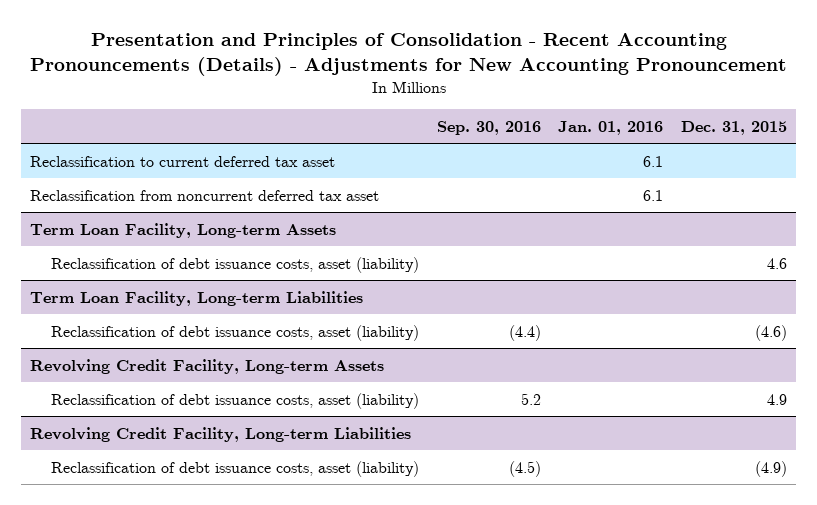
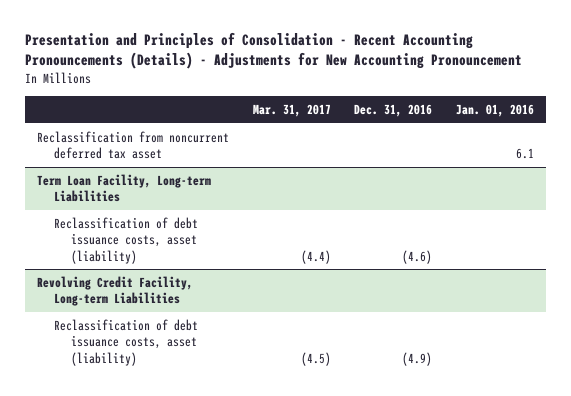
- | Sep. 30, 2016 | Jan. 01, 2016 | Dec. 31, 2015
+ | Mar. 31, 2017 | Dec. 31, 2016 | Jan. 01, 2016
- Reclassification to current deferred tax asset | | 6.1 |
- Term Loan Facility, Long-term Assets
- Reclassification of debt issuance costs, asset (liability) | | | 4.6
- Revolving Credit Facility, Long-term Assets
- Reclassification of debt issuance costs, asset (liability) | 5.2 | | 4.9

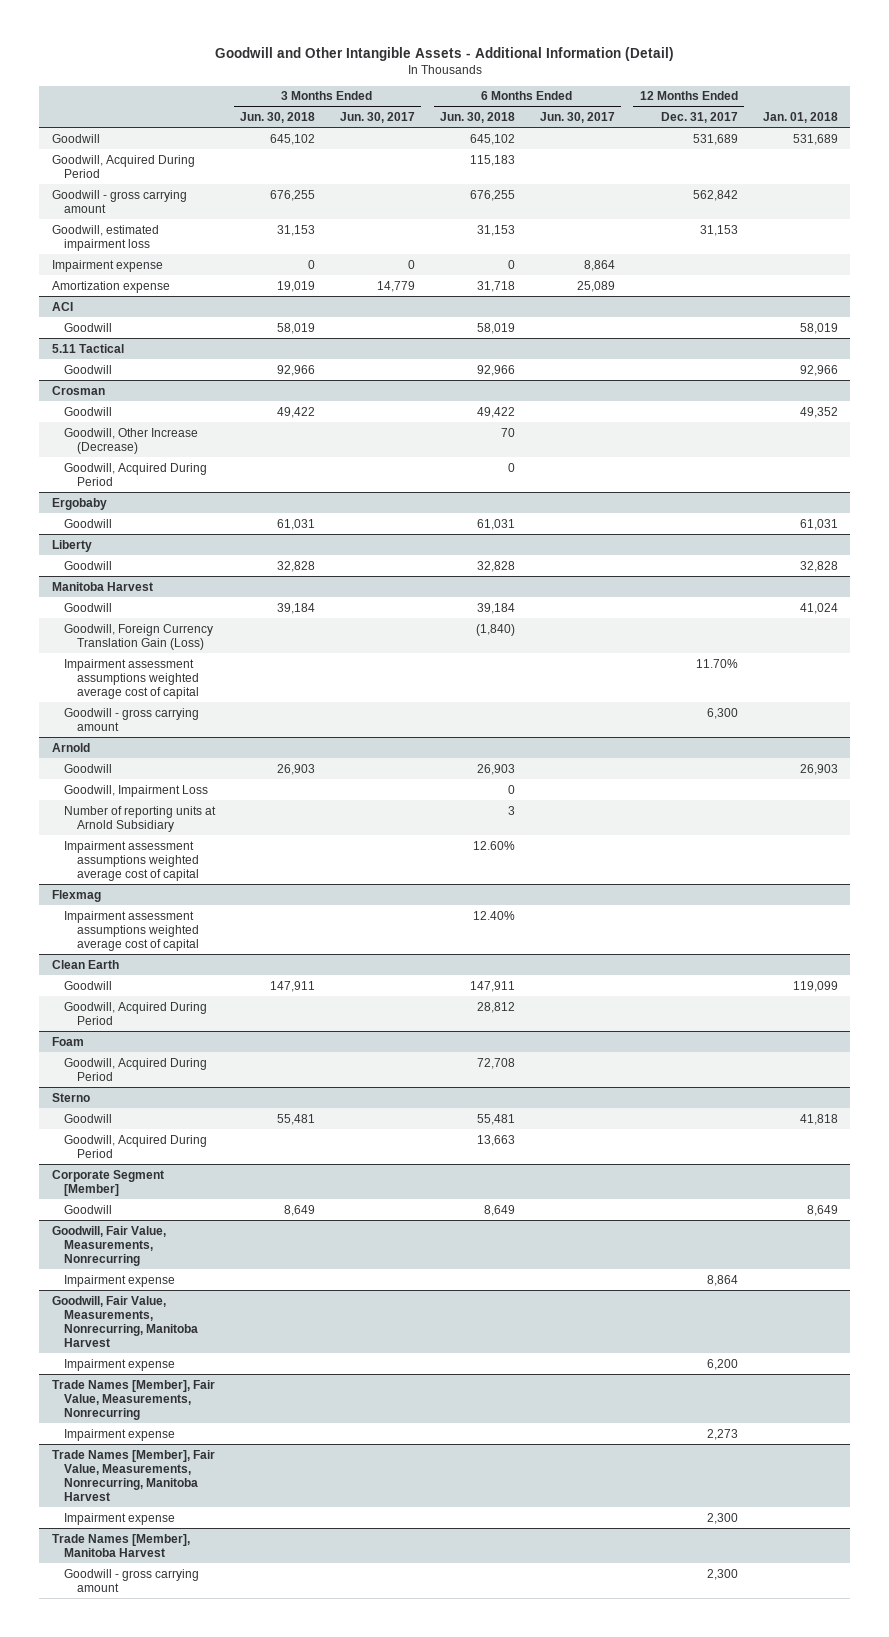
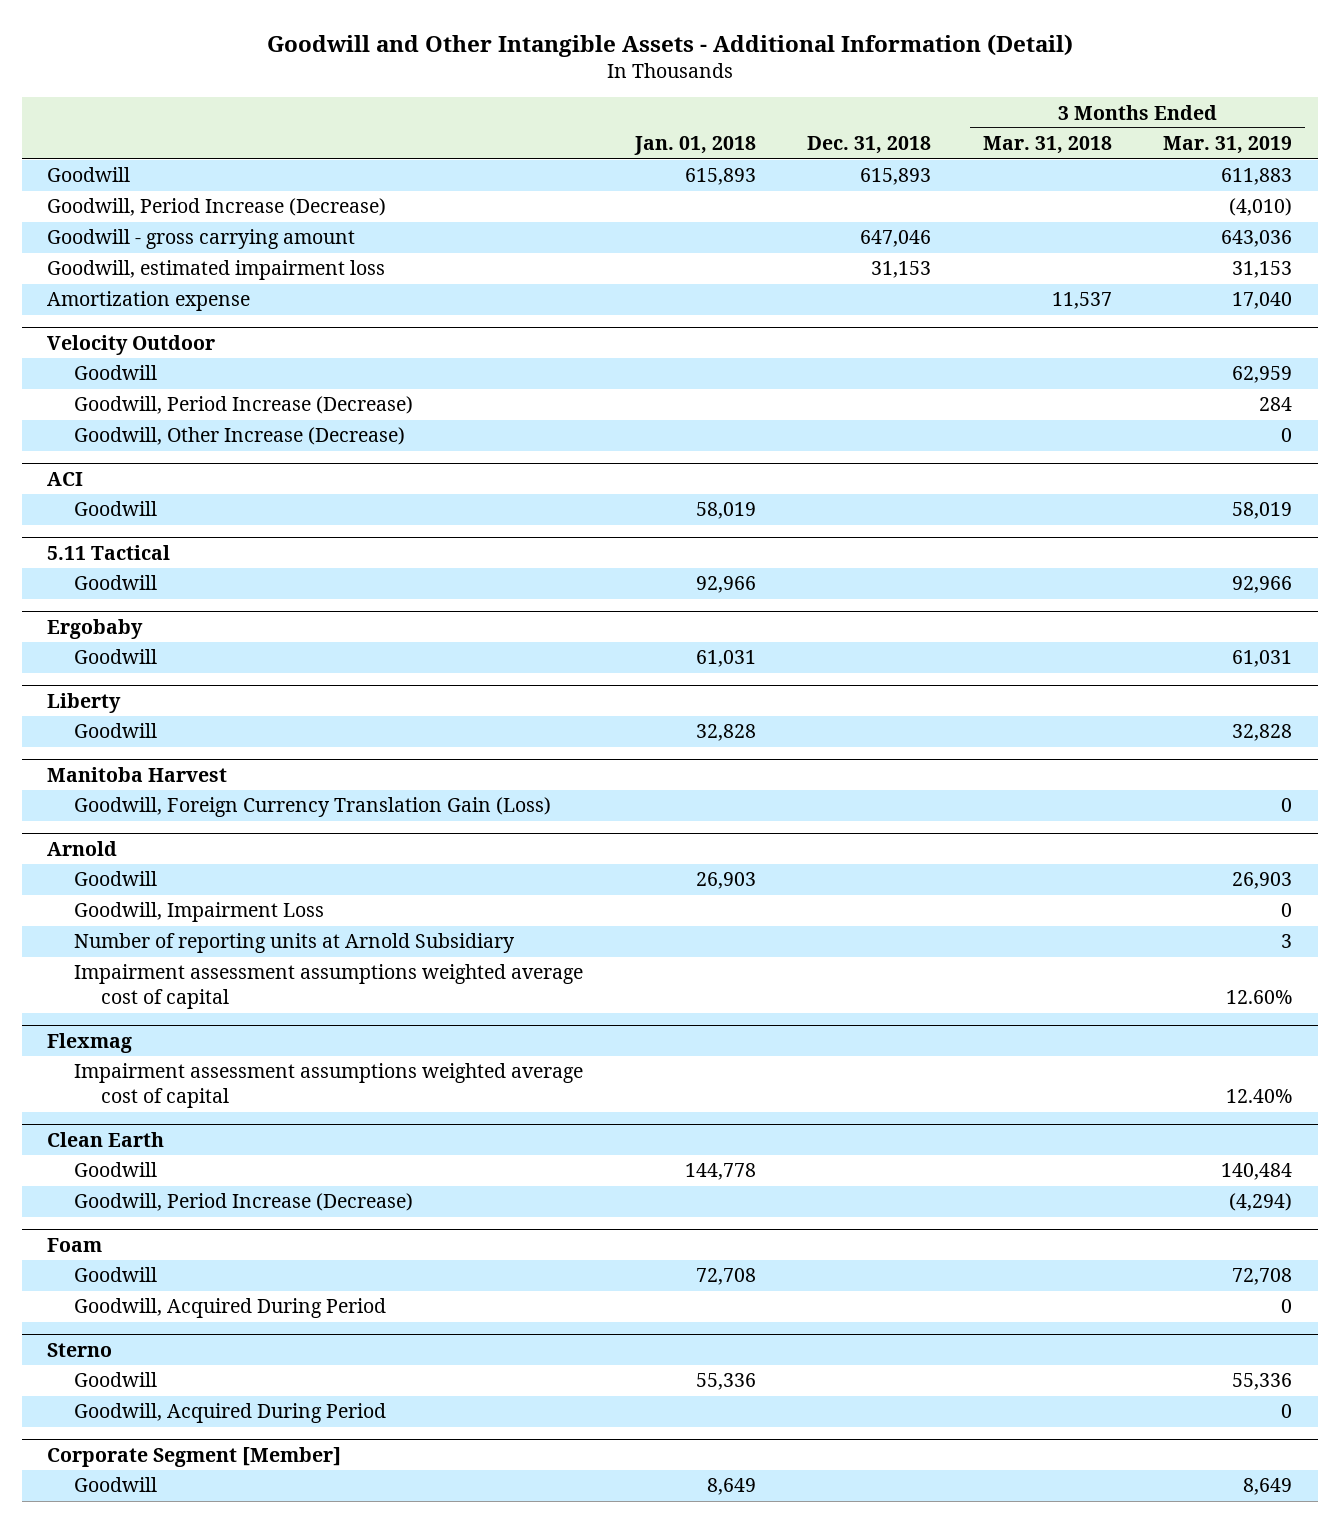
- | 3 Months Ended Jun. 30, 2018 | 3 Months Ended Jun. 30, 2017 | 6 Months Ended Jun. 30, 2018 | 6 Months Ended Jun. 30, 2017 | 12 Months Ended Dec. 31, 2017 | Jan. 01, 2018
+ | Jan. 01, 2018 | Dec. 31, 2018 | 3 Months Ended Mar. 31, 2018 | 3 Months Ended Mar. 31, 2019
- Goodwill | 645,102 | | 645,102 | | 531,689 | 531,689
- Goodwill, Acquired During Period | | | 115,183 | | |
+ Goodwill | 615,893 | 615,893 | | 611,883
+ Goodwill, Period Increase (Decrease) | | | | (4,010)
- Impairment expense | 0 | 0 | 0 | 8,864 | |
+ Velocity Outdoor
+ Goodwill | | | | 62,959
+ Goodwill, Period Increase (Decrease) | | | | 284
+ Goodwill, Other Increase (Decrease) | | | | 0
- Crosman
- Goodwill | 49,422 | | 49,422 | | | 49,352
- Goodwill, Other Increase (Decrease) | | | 70 | | |
- Goodwill, Acquired During Period | | | 0 | | |
@ Manitoba Harvest
- Goodwill | 39,184 | | 39,184 | | | 41,024
- Impairment assessment assumptions weighted average cost of capital | | | | | 11.70% |
- Goodwill - gross carrying amount | | | | | 6,300 |
@ Clean Earth
- Goodwill | 147,911 | | 147,911 | | | 119,099
- Goodwill, Acquired During Period | | | 28,812 | | |
+ Goodwill | 144,778 | | | 140,484
+ Goodwill, Period Increase (Decrease) | | | | (4,294)
@ Foam
+ Goodwill | 72,708 | | | 72,708
@ Sterno
- Goodwill | 55,481 | | 55,481 | | | 41,818
+ Goodwill | 55,336 | | | 55,336
- Goodwill, Fair Value, Measurements, Nonrecurring
- Impairment expense | | | | | 8,864 |
- Goodwill, Fair Value, Measurements, Nonrecurring, Manitoba Harvest
- Impairment expense | | | | | 6,200 |
- Trade Names [Member], Fair Value, Measurements, Nonrecurring
- Impairment expense | | | | | 2,273 |
- Trade Names [Member], Fair Value, Measurements, Nonrecurring, Manitoba Harvest
- Impairment expense | | | | | 2,300 |
- Trade Names [Member], Manitoba Harvest
- Goodwill - gross carrying amount | | | | | 2,300 |

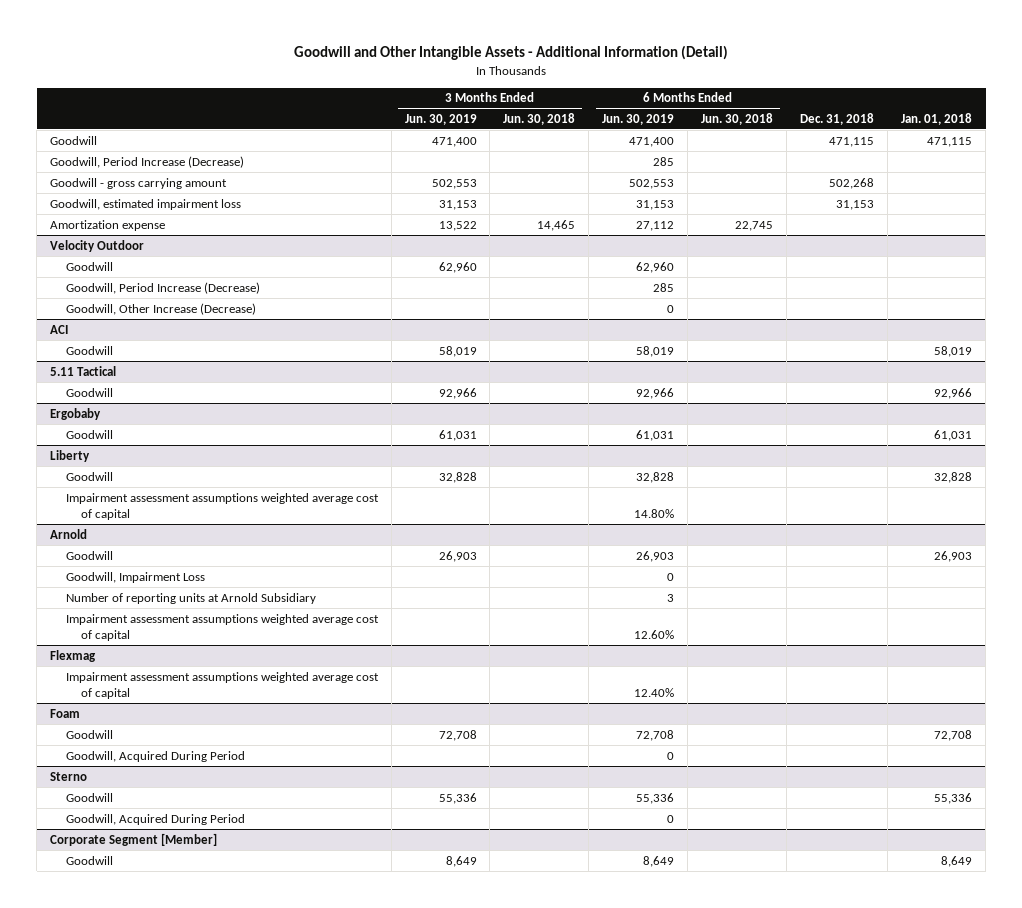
- | Jan. 01, 2018 | Dec. 31, 2018 | 3 Months Ended Mar. 31, 2018 | 3 Months Ended Mar. 31, 2019
+ | 3 Months Ended Jun. 30, 2019 | 3 Months Ended Jun. 30, 2018 | 6 Months Ended Jun. 30, 2019 | 6 Months Ended Jun. 30, 2018 | Dec. 31, 2018 | Jan. 01, 2018
- Goodwill | 615,893 | 615,893 | | 611,883
+ Goodwill | 471,400 | | 471,400 | | 471,115 | 471,115
- Goodwill - gross carrying amount | | 647,046 | | 643,036
+ Goodwill - gross carrying amount | 502,553 | | 502,553 | | 502,268 |
- Manitoba Harvest
- Goodwill, Foreign Currency Translation Gain (Loss) | | | | 0
@ Liberty
+ Impairment assessment assumptions weighted average cost of capital | | | 14.80% | | |
- Clean Earth
- Goodwill | 144,778 | | | 140,484
- Goodwill, Period Increase (Decrease) | | | | (4,294)

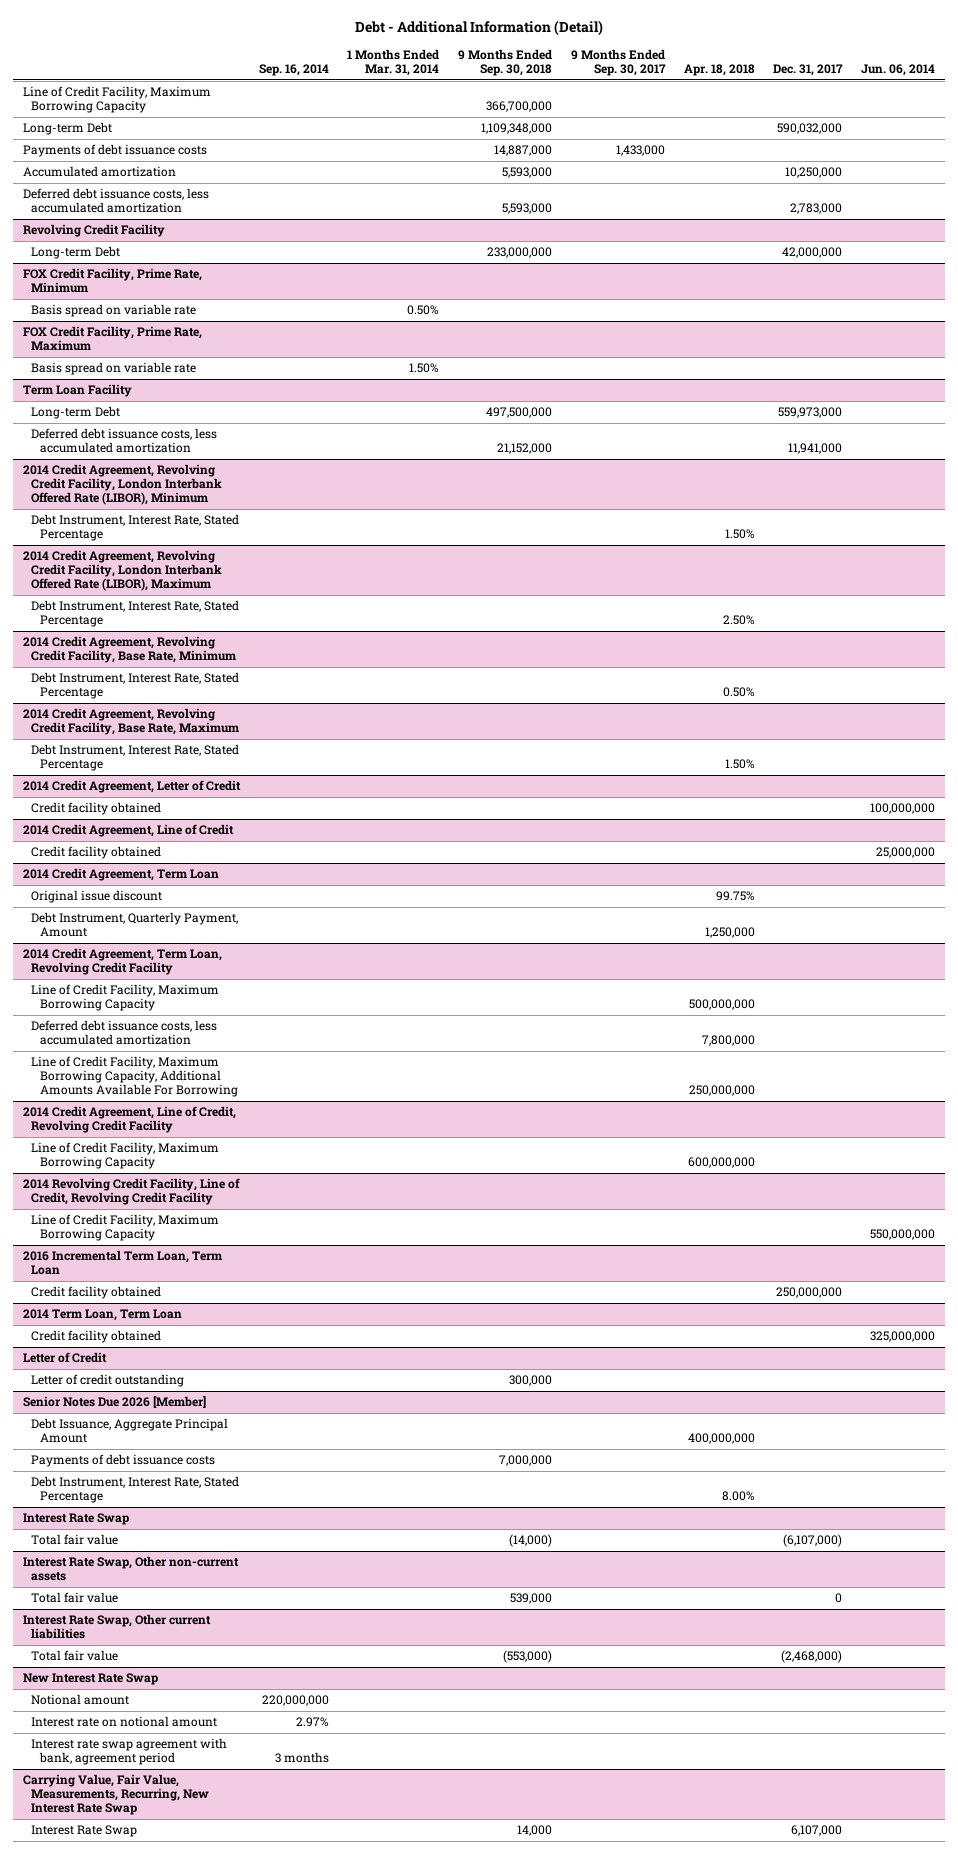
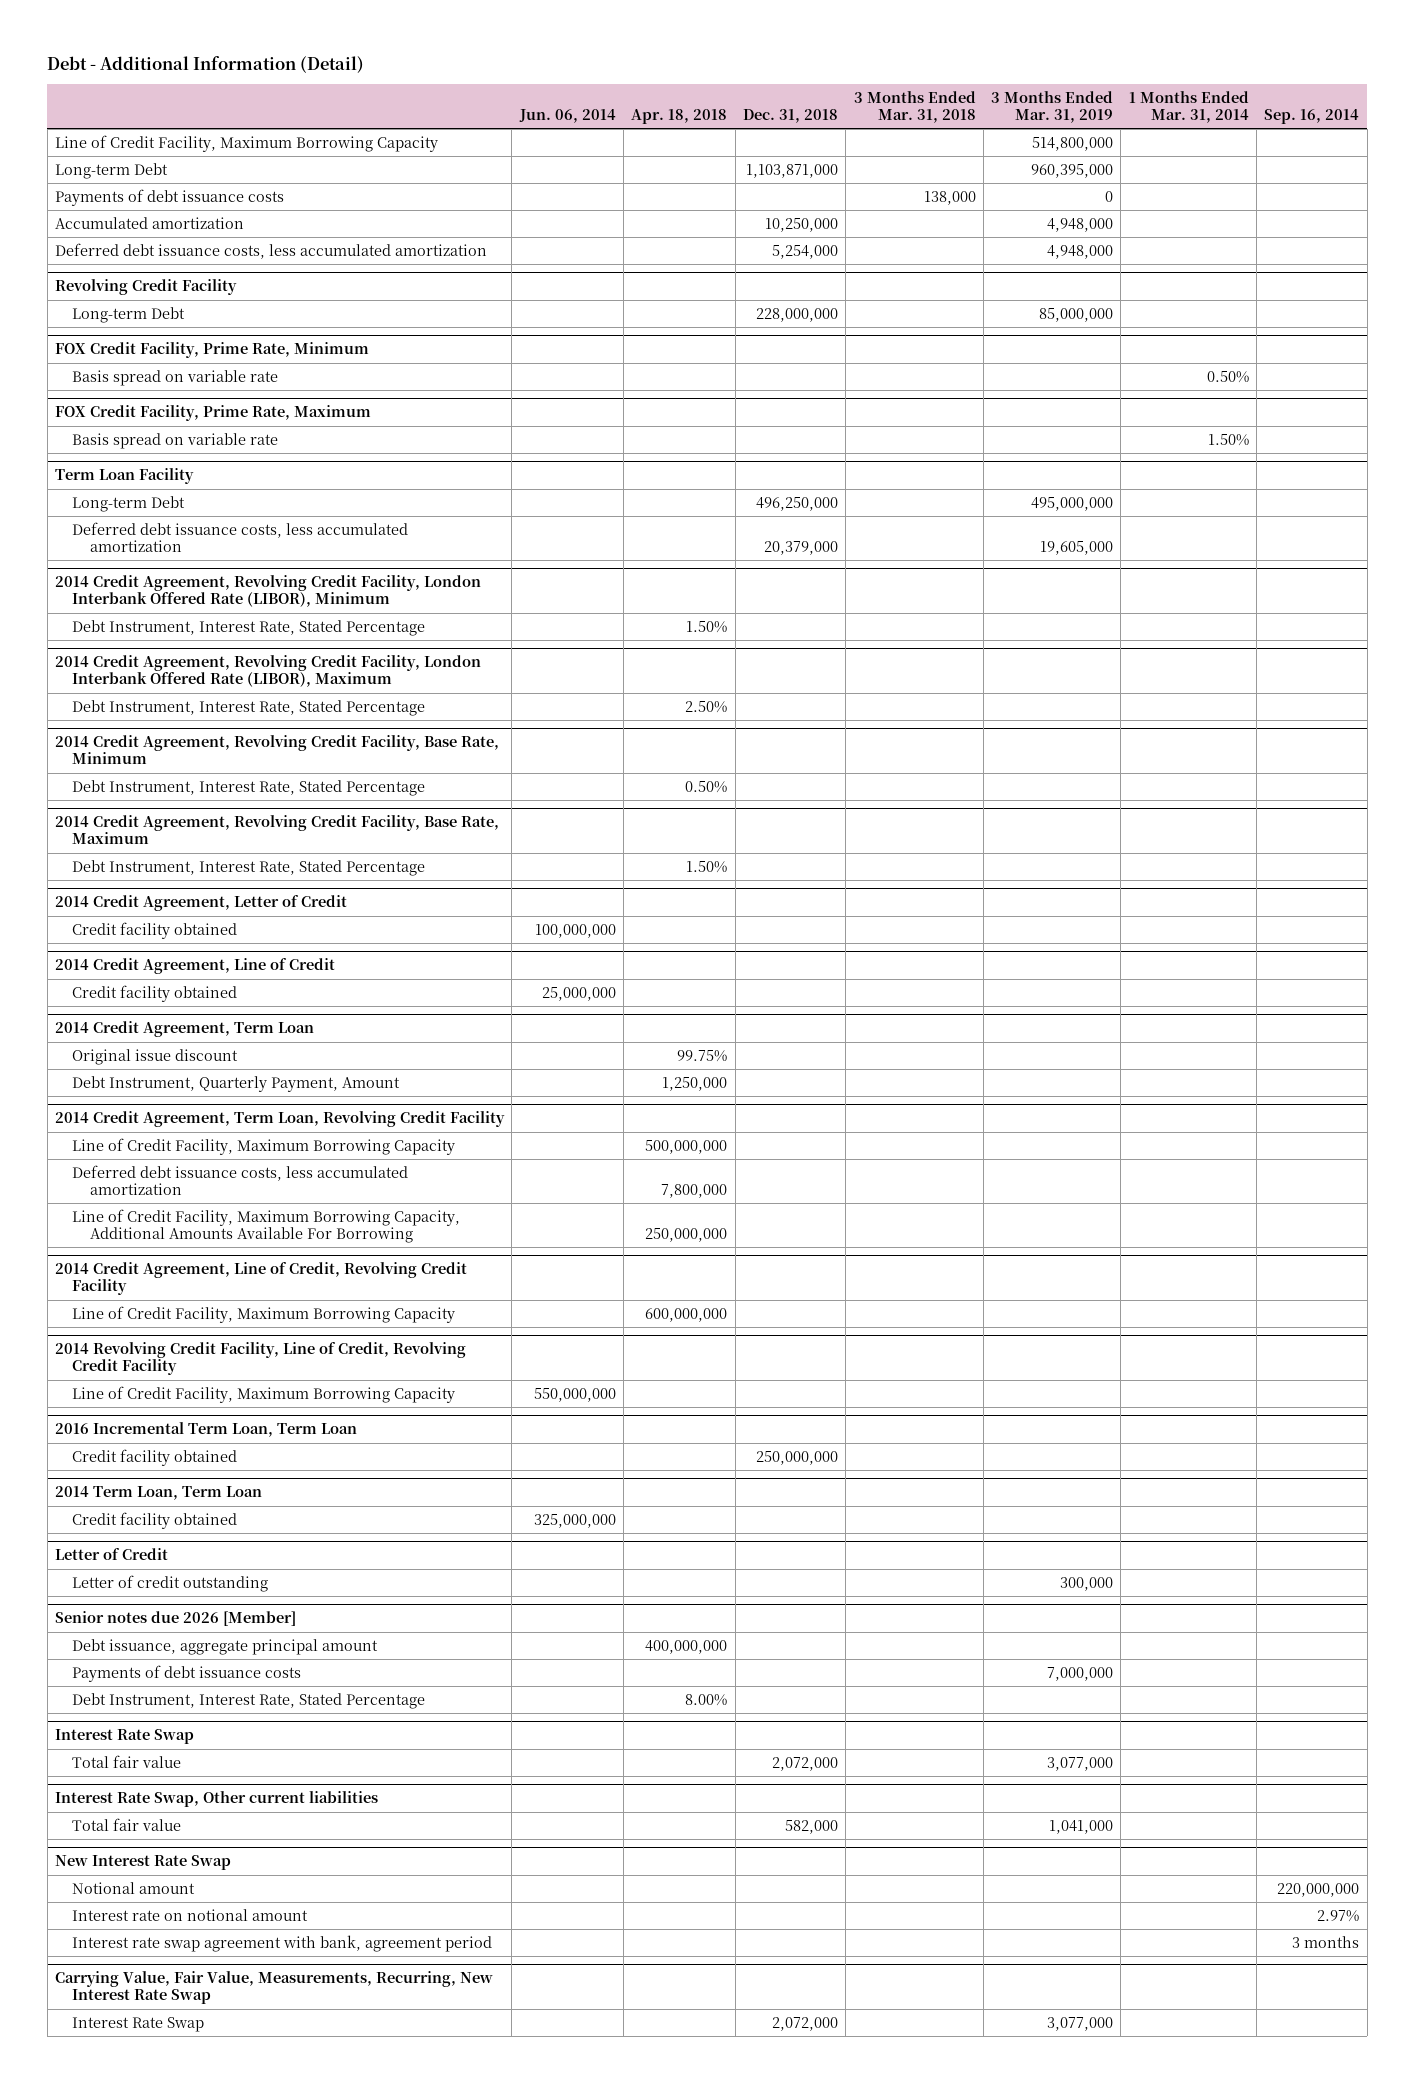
- | Sep. 16, 2014 | 1 Months Ended Mar. 31, 2014 | 9 Months Ended Sep. 30, 2018 | 9 Months Ended Sep. 30, 2017 | Apr. 18, 2018 | Dec. 31, 2017 | Jun. 06, 2014
+ | Jun. 06, 2014 | Apr. 18, 2018 | Dec. 31, 2018 | 3 Months Ended Mar. 31, 2018 | 3 Months Ended Mar. 31, 2019 | 1 Months Ended Mar. 31, 2014 | Sep. 16, 2014
- Senior Notes Due 2026 [Member]
- Debt Issuance, Aggregate Principal Amount | | | | | 400,000,000 | |
+ Senior notes due 2026 [Member]
+ Debt issuance, aggregate principal amount | | 400,000,000 | | | | |
- Interest Rate Swap, Other non-current assets
- Total fair value | | | 539,000 | | | 0 |

